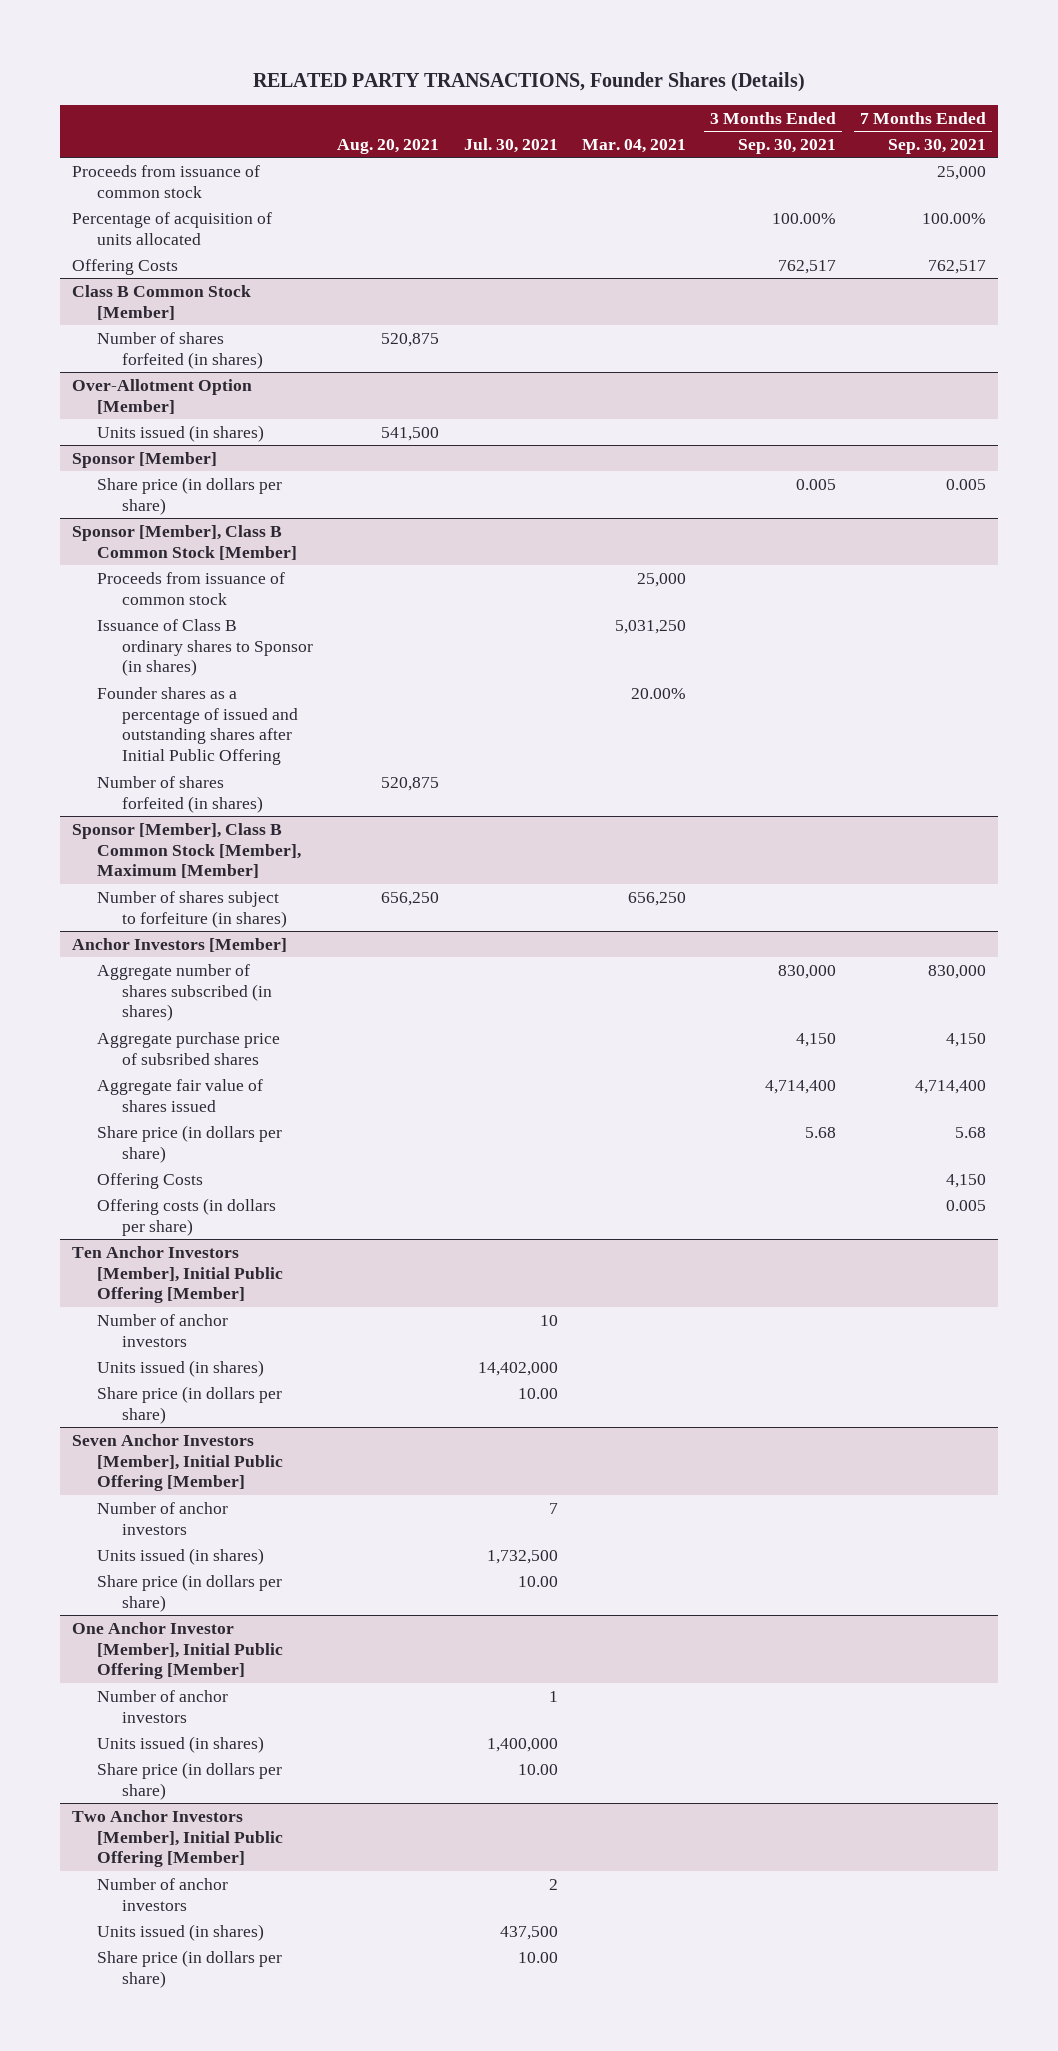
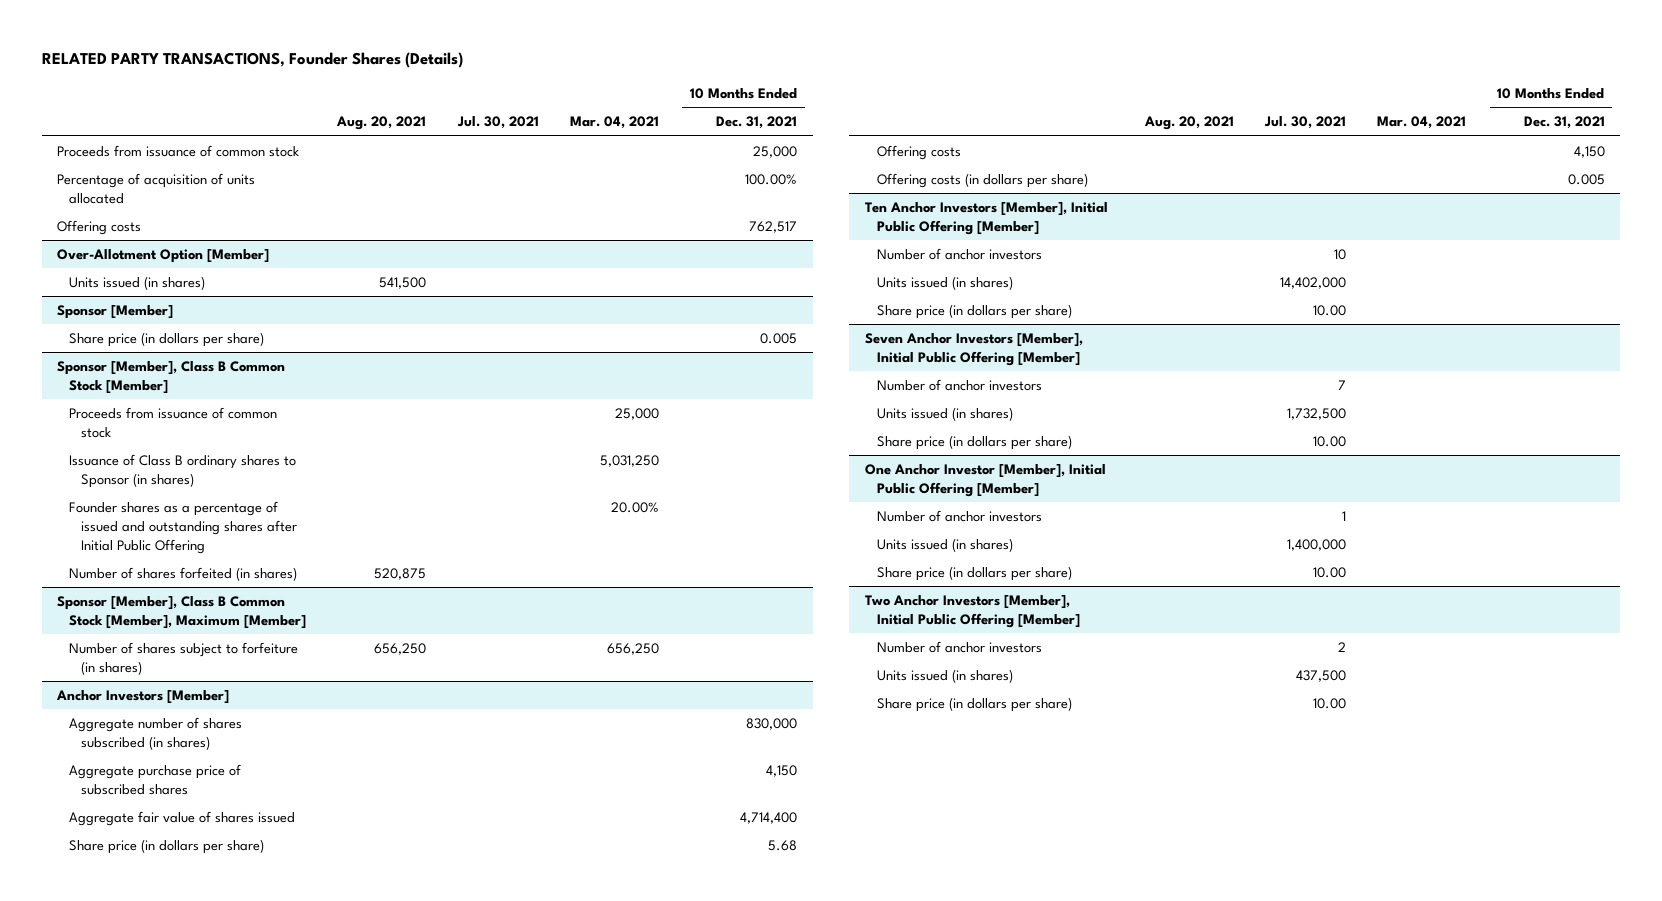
- | Aug. 20, 2021 | Jul. 30, 2021 | Mar. 04, 2021 | 3 Months Ended Sep. 30, 2021 | 7 Months Ended Sep. 30, 2021
+ | Aug. 20, 2021 | Jul. 30, 2021 | Mar. 04, 2021 | 10 Months Ended Dec. 31, 2021
- Offering Costs | | | | 762,517 | 762,517
- Class B Common Stock [Member]
- Number of shares forfeited (in shares) | 520,875 | | | |
+ Offering costs | | | | 762,517
@ Anchor Investors [Member]
- Aggregate purchase price of subsribed shares | | | | 4,150 | 4,150
+ Aggregate purchase price of subscribed shares | | | | 4,150
- Offering Costs | | | | | 4,150
+ Offering costs | | | | 4,150

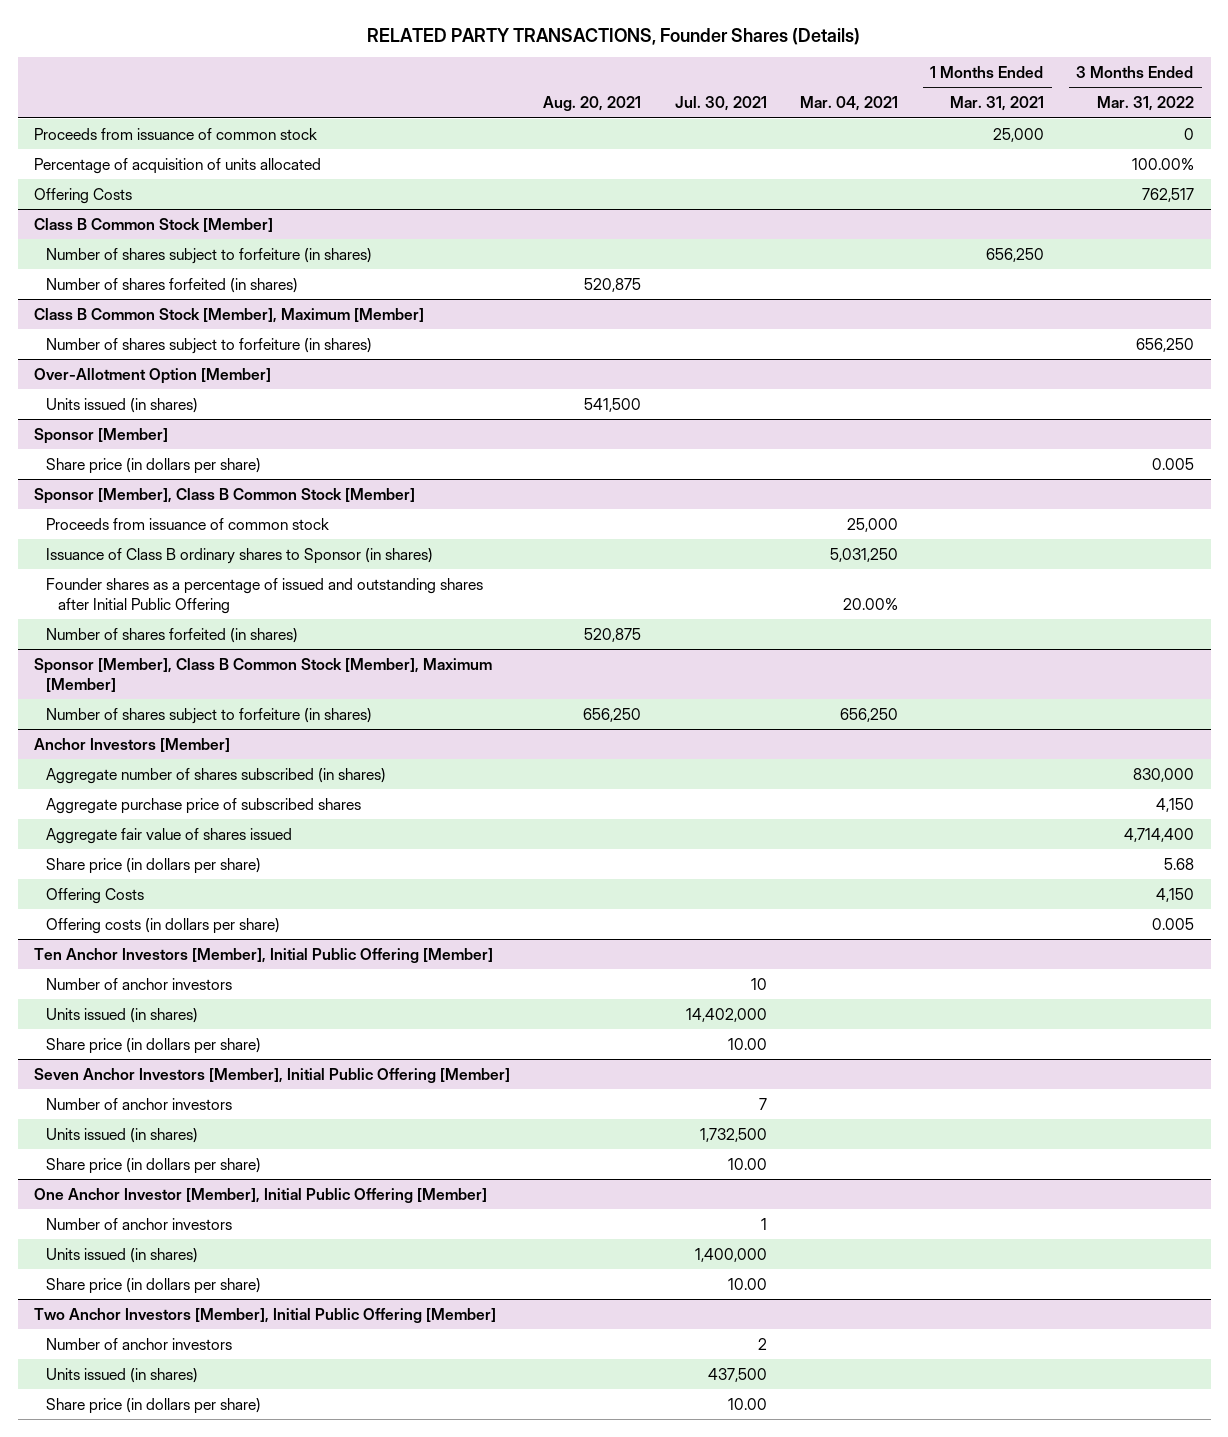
- | Aug. 20, 2021 | Jul. 30, 2021 | Mar. 04, 2021 | 10 Months Ended Dec. 31, 2021
+ | Aug. 20, 2021 | Jul. 30, 2021 | Mar. 04, 2021 | 1 Months Ended Mar. 31, 2021 | 3 Months Ended Mar. 31, 2022
- Offering costs | | | | 762,517
+ Offering Costs | | | | | 762,517
+ Class B Common Stock [Member]
+ Number of shares subject to forfeiture (in shares) | | | | 656,250 |
+ Number of shares forfeited (in shares) | 520,875 | | | |
+ Class B Common Stock [Member], Maximum [Member]
+ Number of shares subject to forfeiture (in shares) | | | | | 656,250
@ Anchor Investors [Member]
- Offering costs | | | | 4,150
+ Offering Costs | | | | | 4,150

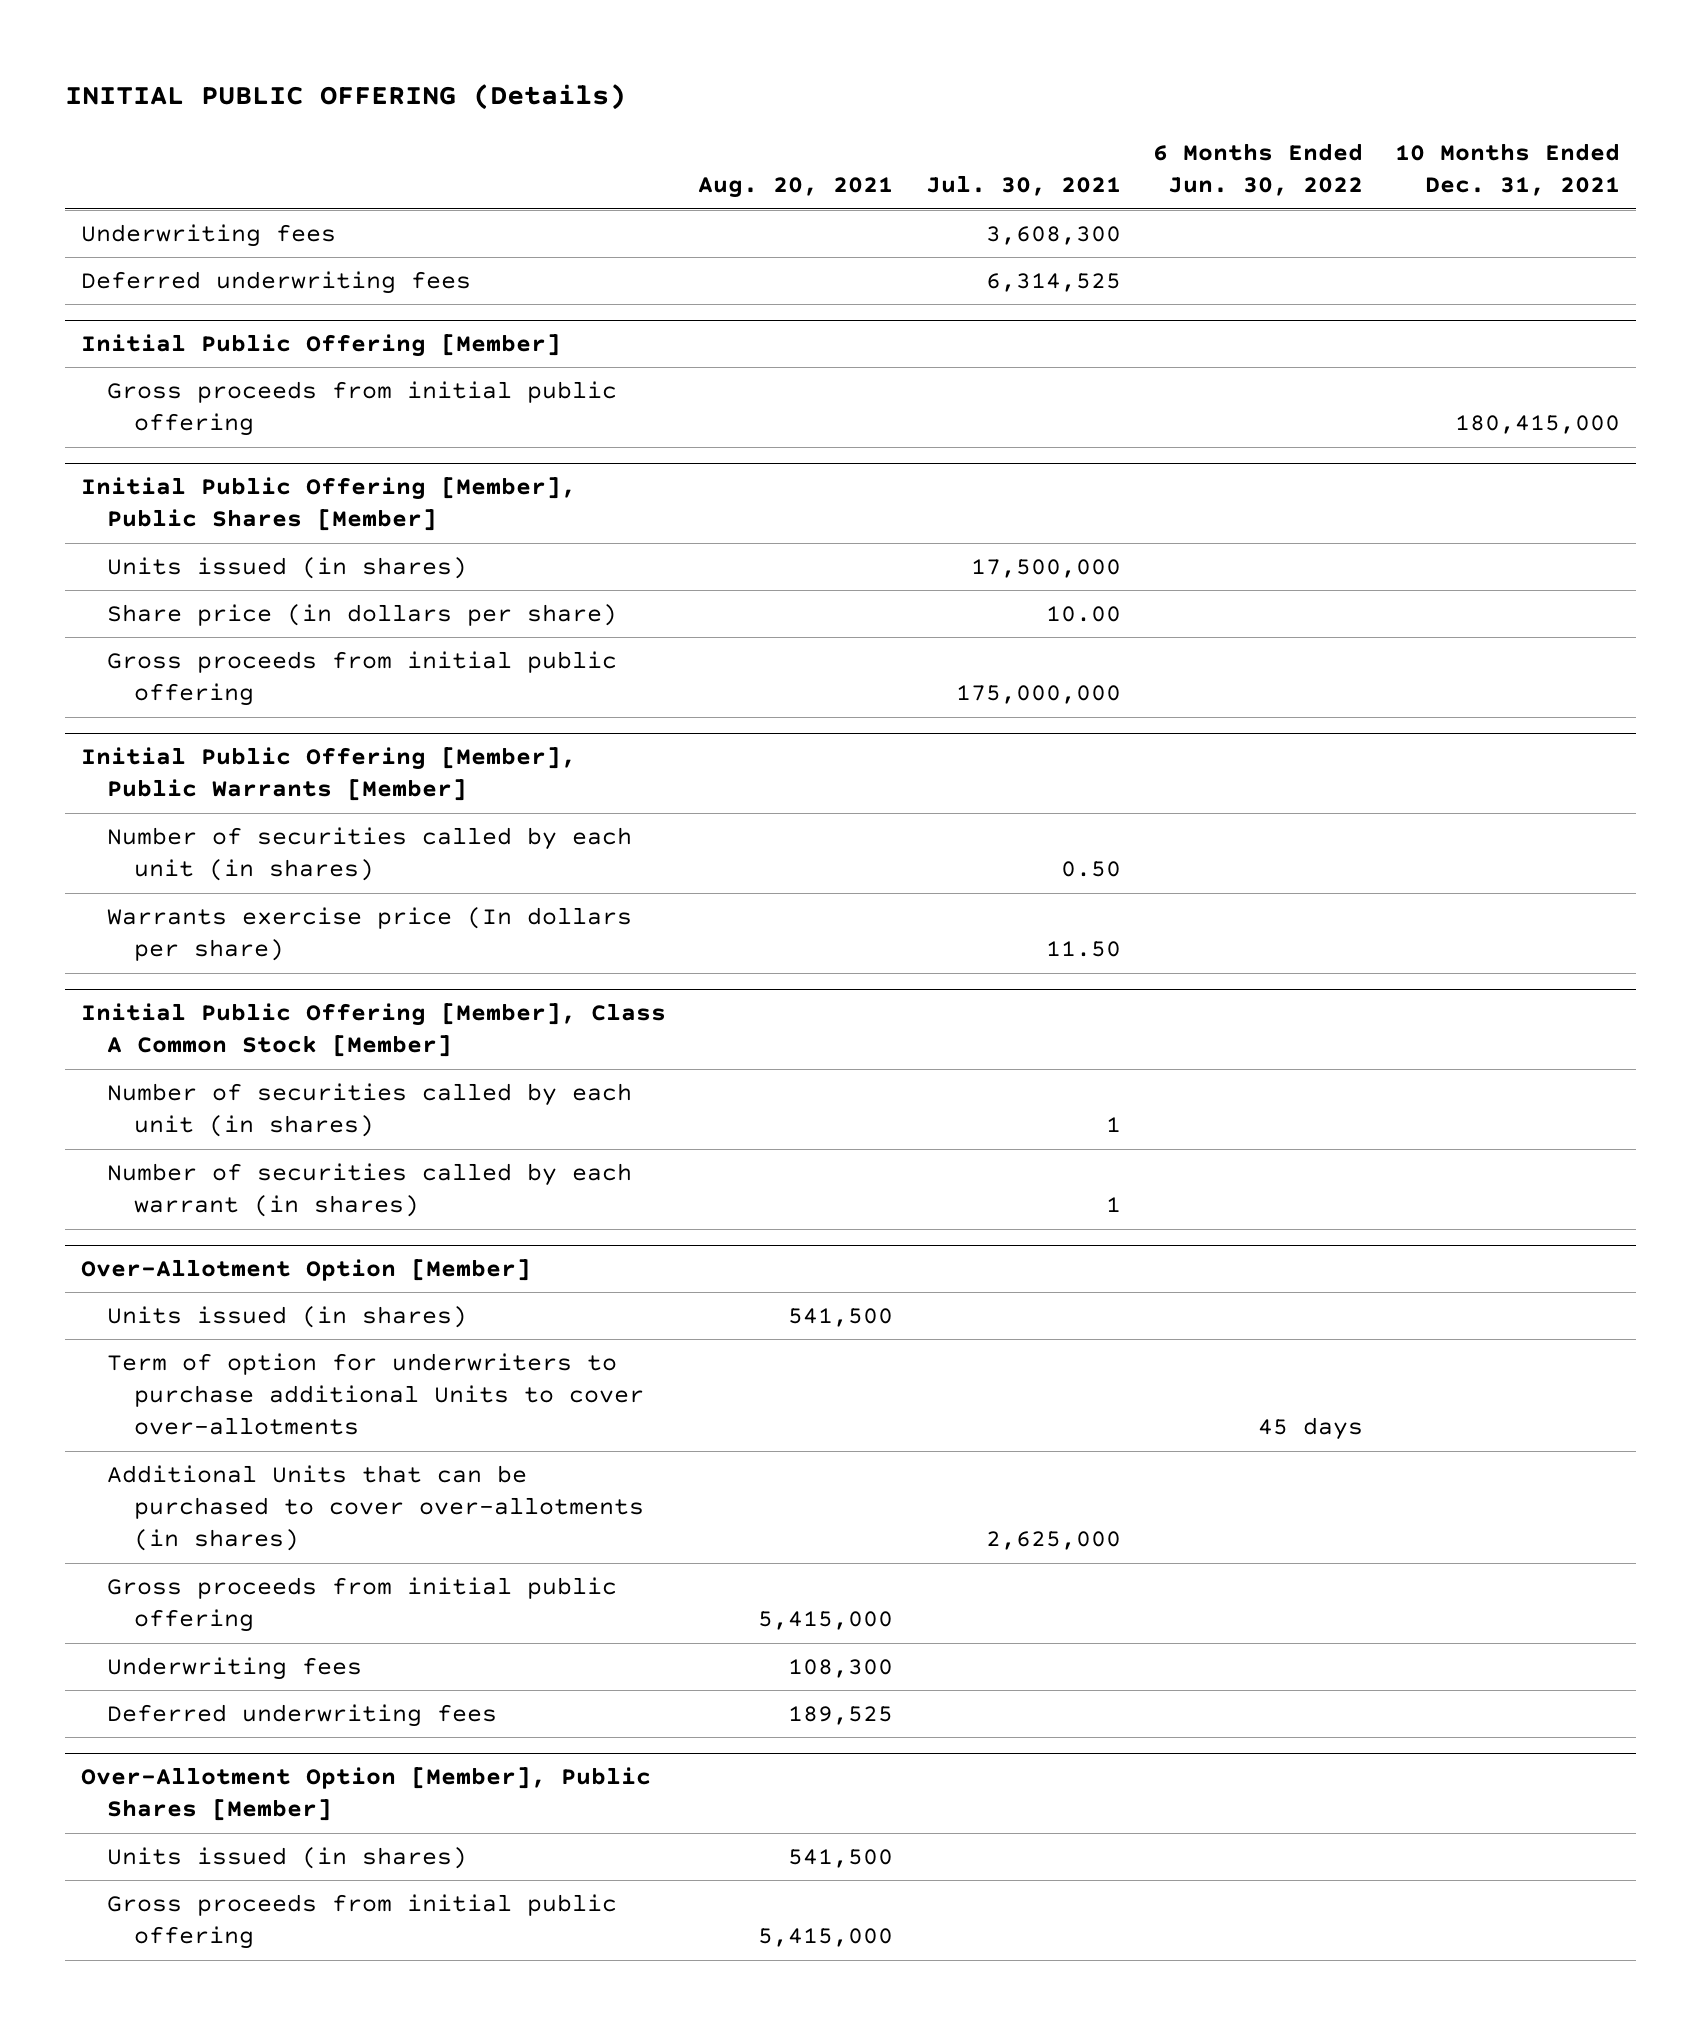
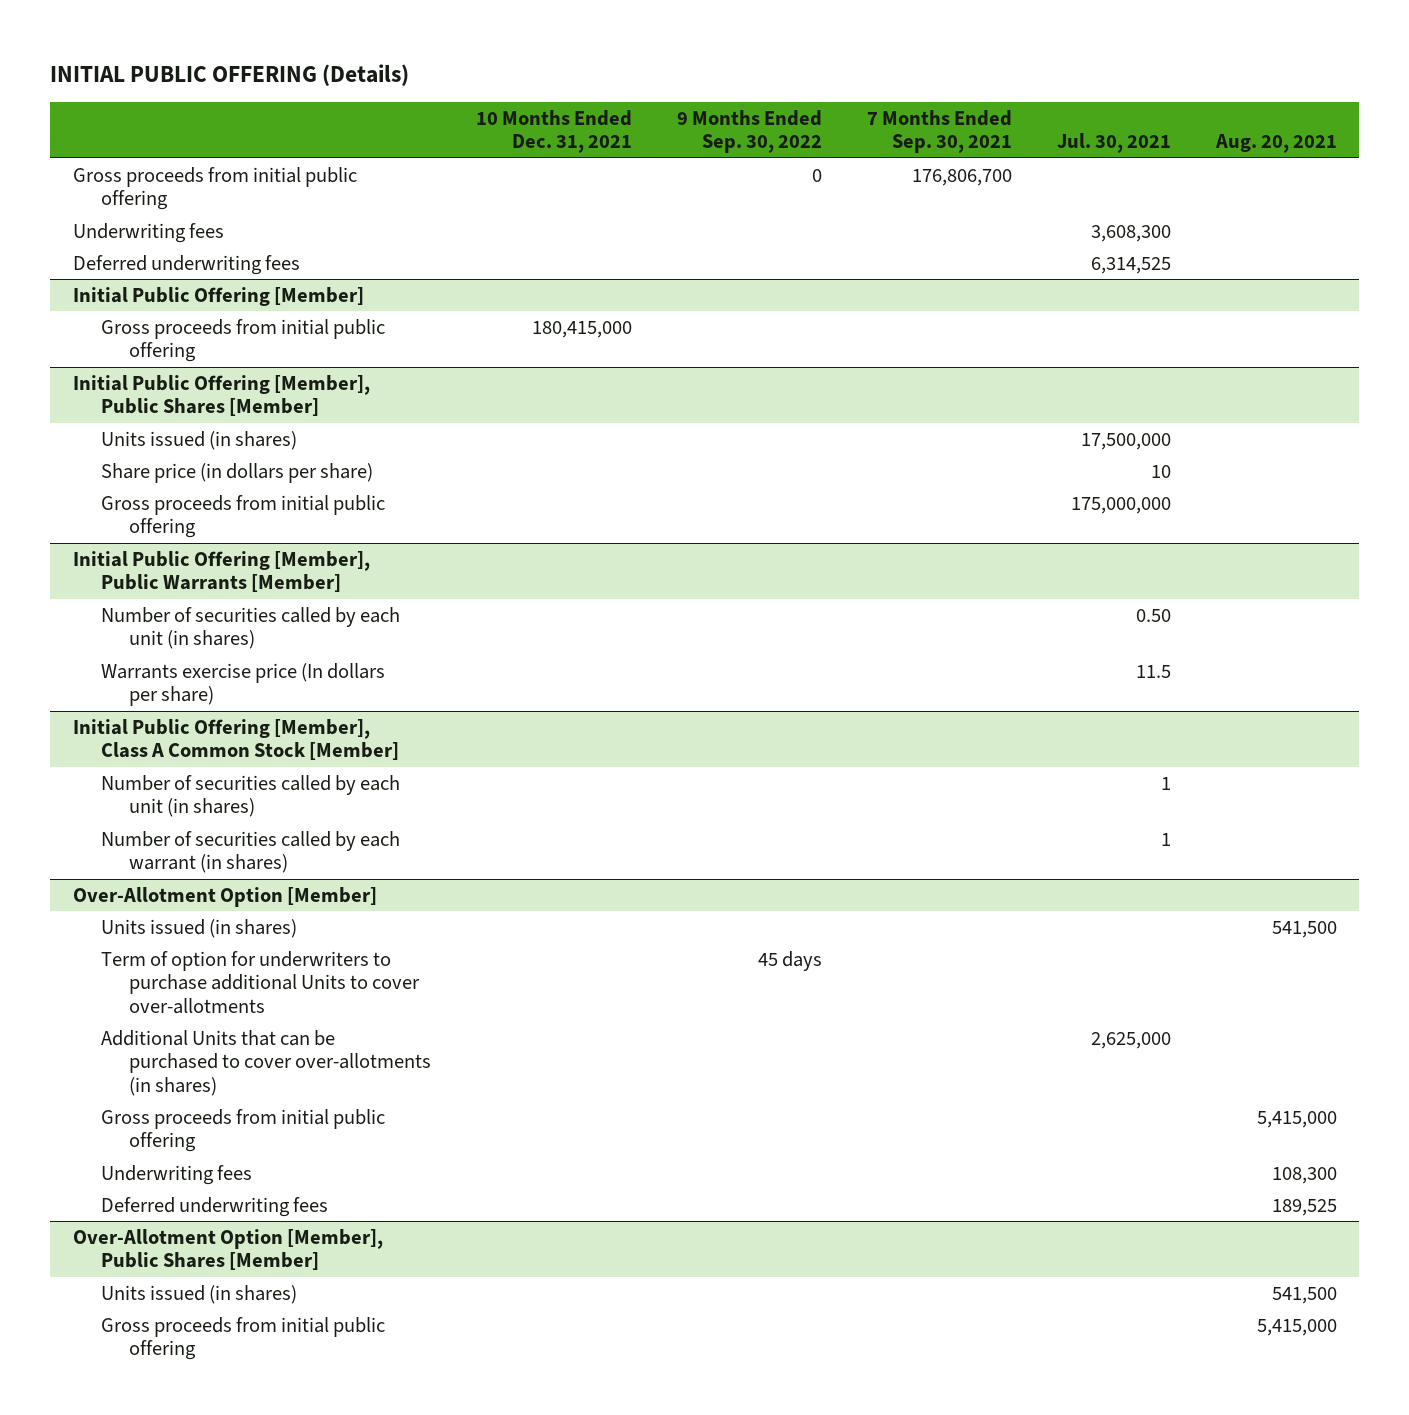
- | Aug. 20, 2021 | Jul. 30, 2021 | 6 Months Ended Jun. 30, 2022 | 10 Months Ended Dec. 31, 2021
+ | 10 Months Ended Dec. 31, 2021 | 9 Months Ended Sep. 30, 2022 | 7 Months Ended Sep. 30, 2021 | Jul. 30, 2021 | Aug. 20, 2021
+ Gross proceeds from initial public offering | | 0 | 176,806,700 | |
@ Initial Public Offering [Member], Public Shares [Member]
- Share price (in dollars per share) | | 10.00 | |
+ Share price (in dollars per share) | | | | 10 |
@ Initial Public Offering [Member], Public Warrants [Member]
- Warrants exercise price (In dollars per share) | | 11.50 | |
+ Warrants exercise price (In dollars per share) | | | | 11.5 |

